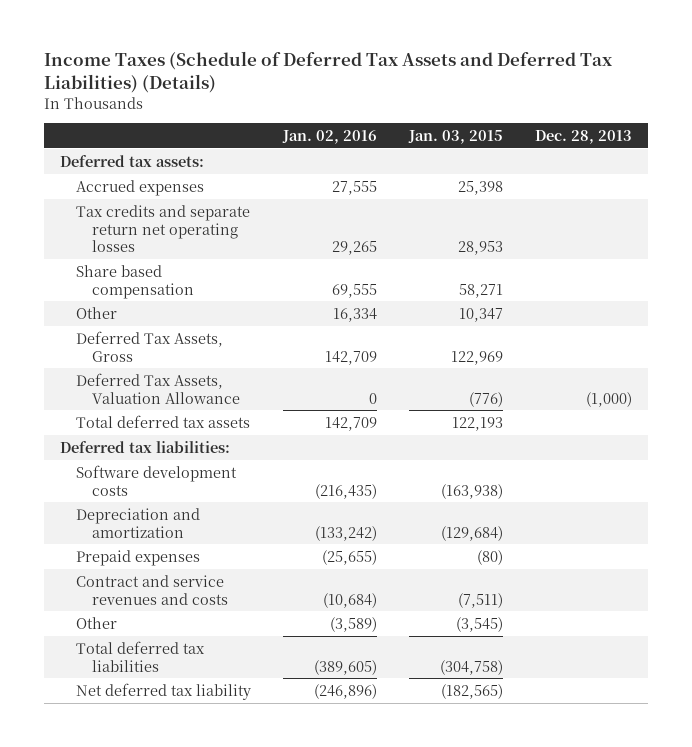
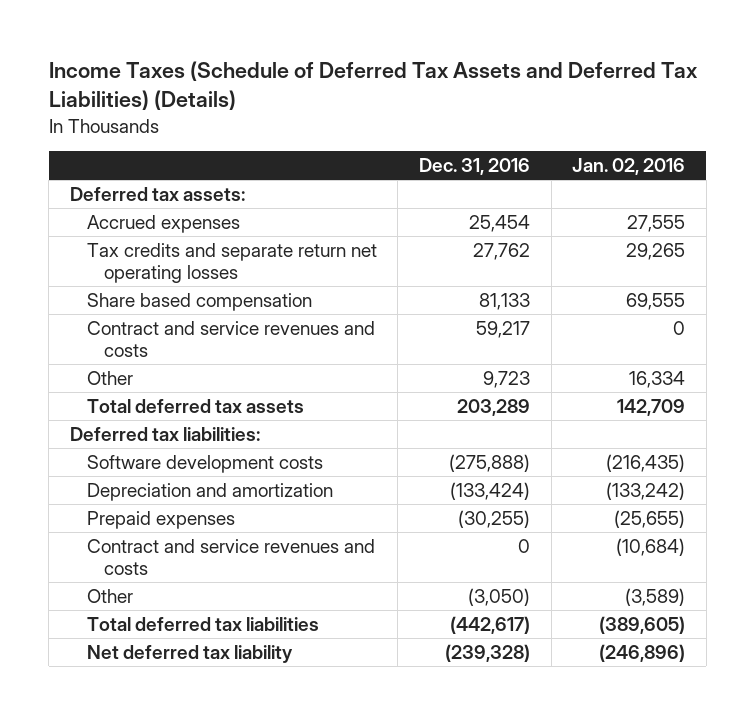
- | Jan. 02, 2016 | Jan. 03, 2015 | Dec. 28, 2013
+ | Dec. 31, 2016 | Jan. 02, 2016
+ Contract and service revenues and costs | 59,217 | 0
- Deferred Tax Assets, Gross | 142,709 | 122,969 |
- Deferred Tax Assets, Valuation Allowance | 0 | (776) | (1,000)

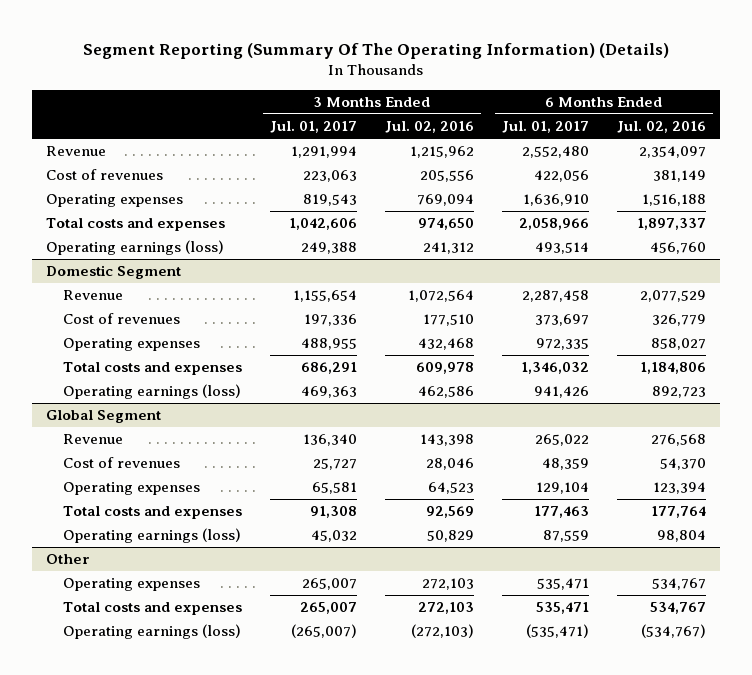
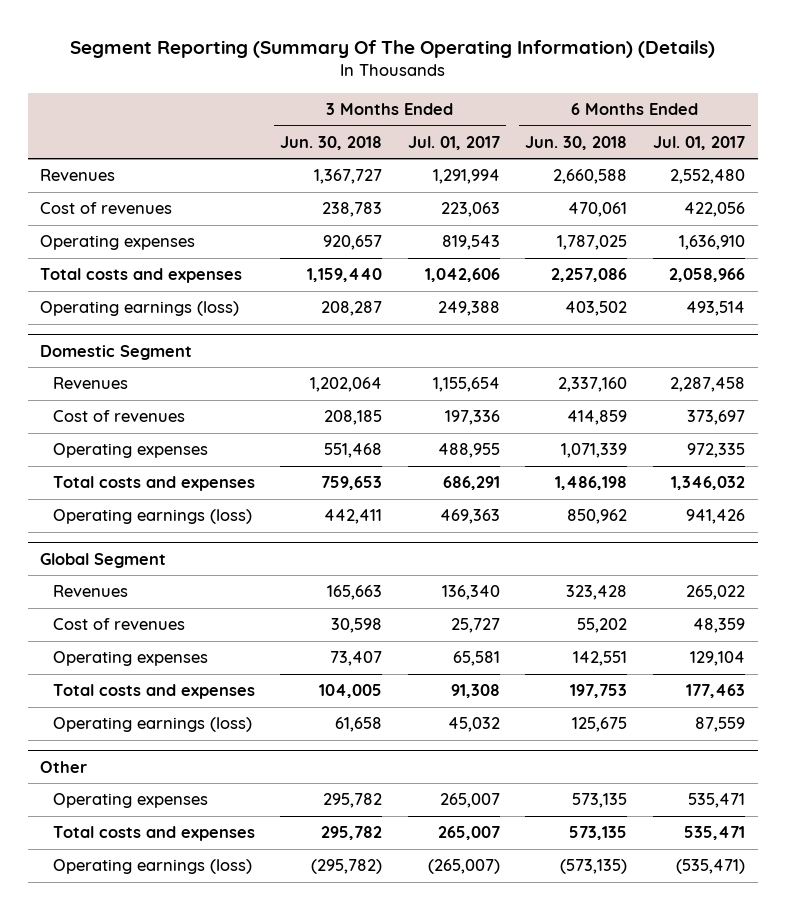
- | 3 Months Ended Jul. 01, 2017 | 3 Months Ended Jul. 02, 2016 | 6 Months Ended Jul. 01, 2017 | 6 Months Ended Jul. 02, 2016
+ | 3 Months Ended Jun. 30, 2018 | 3 Months Ended Jul. 01, 2017 | 6 Months Ended Jun. 30, 2018 | 6 Months Ended Jul. 01, 2017
- Revenue | 1,291,994 | 1,215,962 | 2,552,480 | 2,354,097
+ Revenues | 1,367,727 | 1,291,994 | 2,660,588 | 2,552,480
@ Domestic Segment
- Revenue | 1,155,654 | 1,072,564 | 2,287,458 | 2,077,529
+ Revenues | 1,202,064 | 1,155,654 | 2,337,160 | 2,287,458
@ Global Segment
- Revenue | 136,340 | 143,398 | 265,022 | 276,568
+ Revenues | 165,663 | 136,340 | 323,428 | 265,022

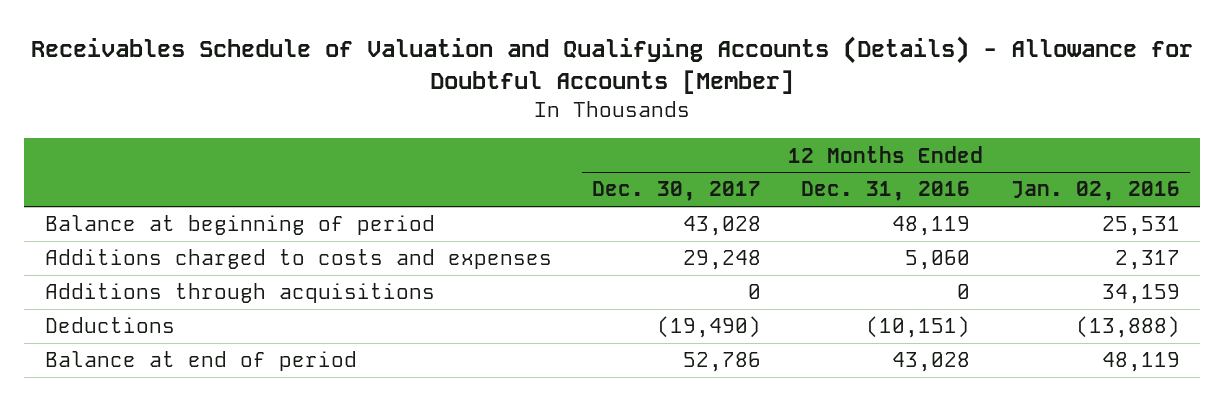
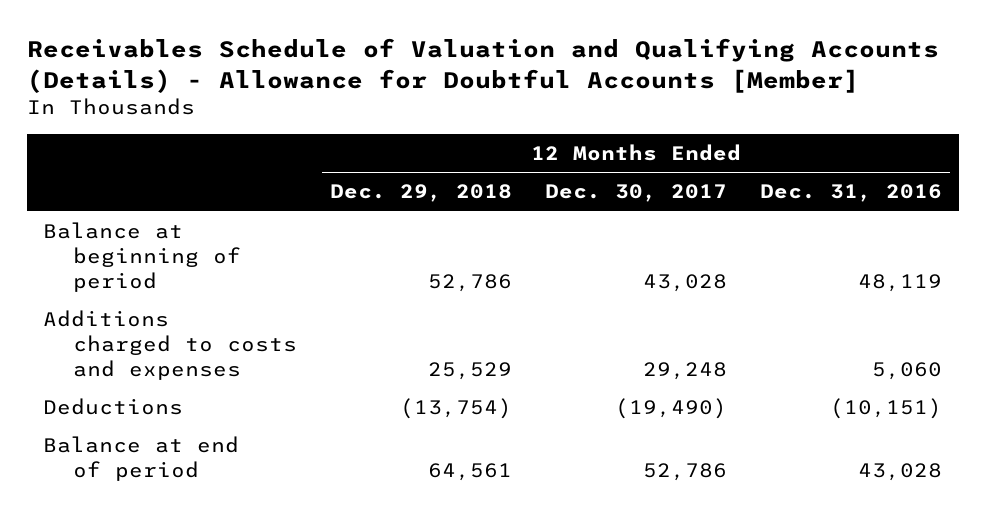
- | 12 Months Ended Dec. 30, 2017 | 12 Months Ended Dec. 31, 2016 | 12 Months Ended Jan. 02, 2016
+ | 12 Months Ended Dec. 29, 2018 | 12 Months Ended Dec. 30, 2017 | 12 Months Ended Dec. 31, 2016
- Additions through acquisitions | 0 | 0 | 34,159

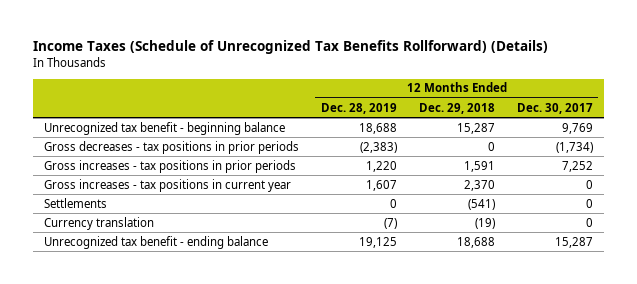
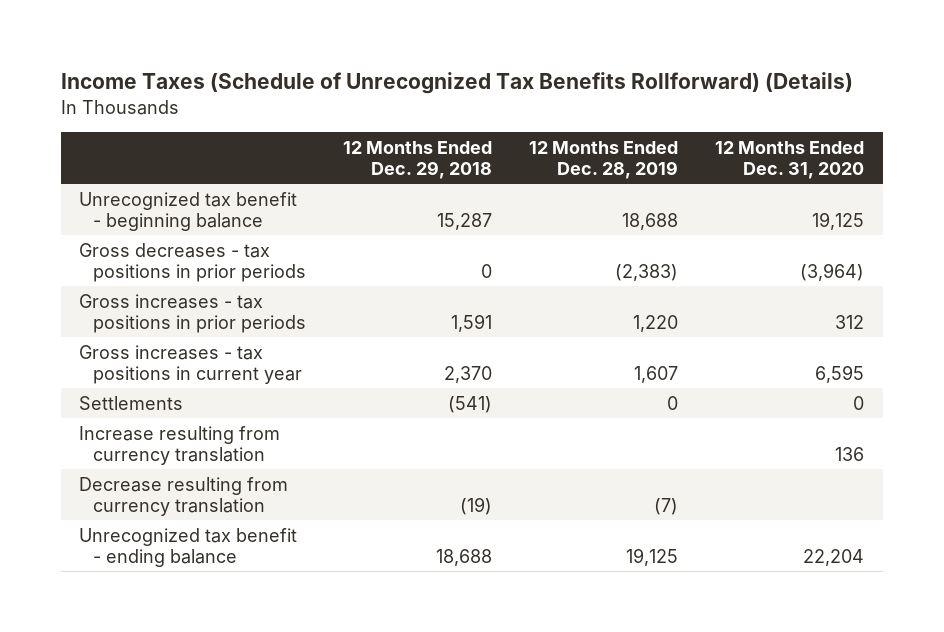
- | 12 Months Ended Dec. 28, 2019 | 12 Months Ended Dec. 29, 2018 | 12 Months Ended Dec. 30, 2017
+ | 12 Months Ended Dec. 29, 2018 | 12 Months Ended Dec. 28, 2019 | 12 Months Ended Dec. 31, 2020
- Currency translation | (7) | (19) | 0
+ Increase resulting from currency translation | | | 136
+ Decrease resulting from currency translation | (19) | (7) |

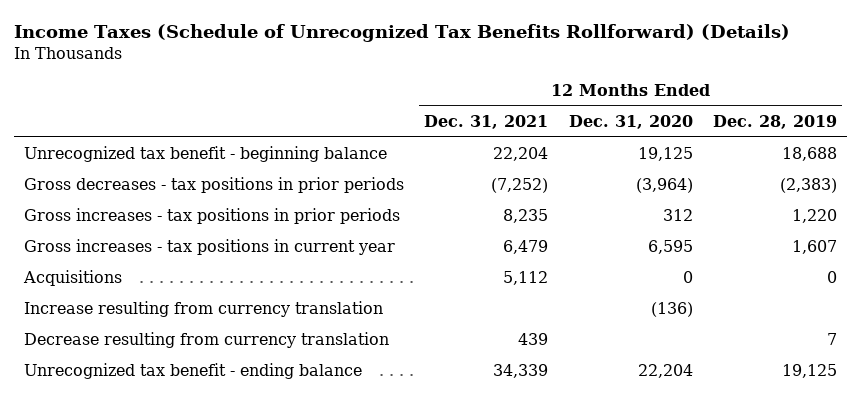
- | 12 Months Ended Dec. 29, 2018 | 12 Months Ended Dec. 28, 2019 | 12 Months Ended Dec. 31, 2020
+ | 12 Months Ended Dec. 31, 2021 | 12 Months Ended Dec. 31, 2020 | 12 Months Ended Dec. 28, 2019
- Settlements | (541) | 0 | 0
- Increase resulting from currency translation | | | 136
- Decrease resulting from currency translation | (19) | (7) |
+ Acquisitions | 5,112 | 0 | 0
+ Increase resulting from currency translation | | (136) |
+ Decrease resulting from currency translation | 439 | | 7

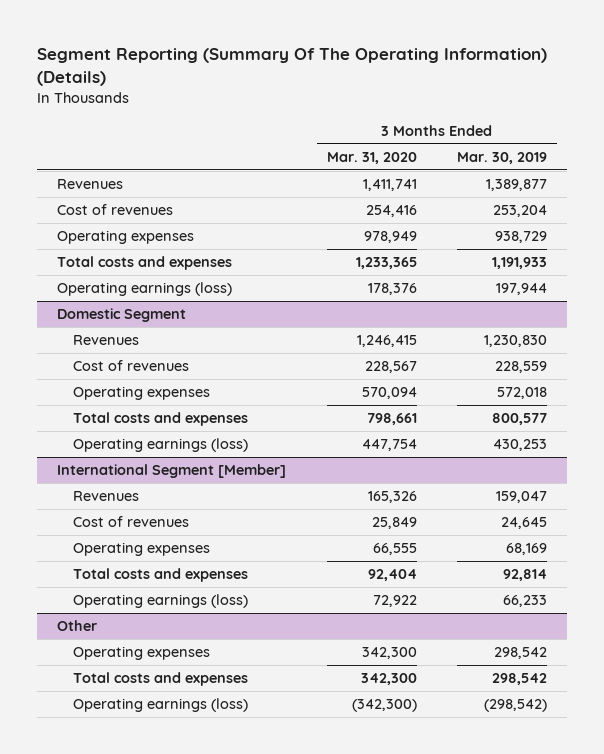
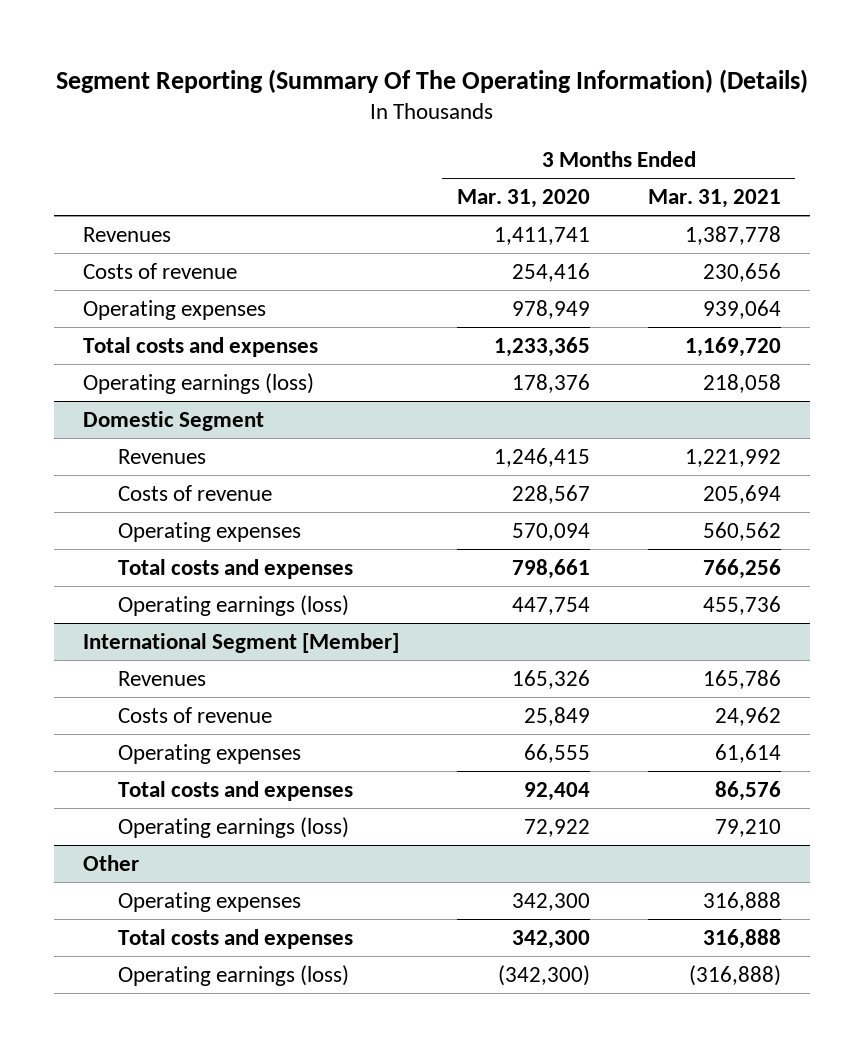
- | 3 Months Ended Mar. 31, 2020 | 3 Months Ended Mar. 30, 2019
+ | 3 Months Ended Mar. 31, 2020 | 3 Months Ended Mar. 31, 2021
- Cost of revenues | 254,416 | 253,204
+ Costs of revenue | 254,416 | 230,656
@ Domestic Segment
- Cost of revenues | 228,567 | 228,559
+ Costs of revenue | 228,567 | 205,694
@ International Segment [Member]
- Cost of revenues | 25,849 | 24,645
+ Costs of revenue | 25,849 | 24,962

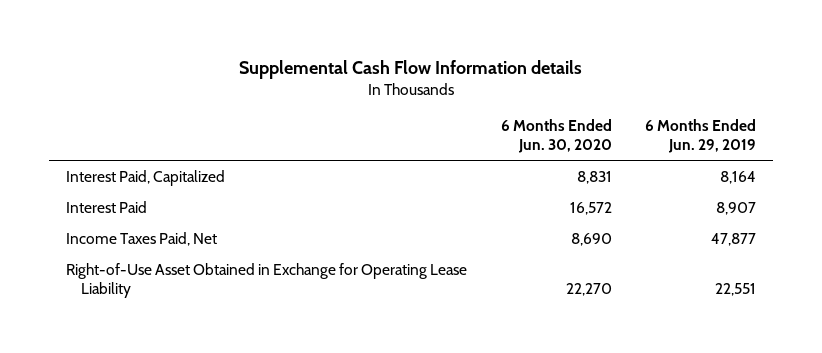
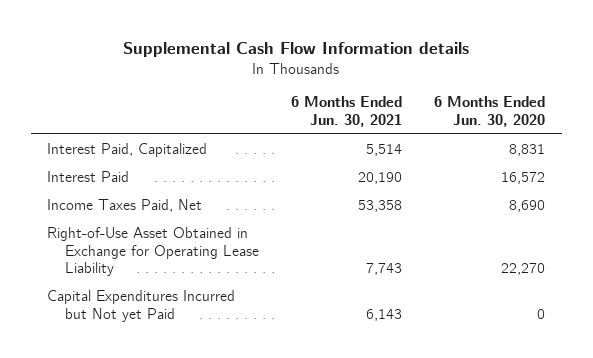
- | 6 Months Ended Jun. 30, 2020 | 6 Months Ended Jun. 29, 2019
+ | 6 Months Ended Jun. 30, 2021 | 6 Months Ended Jun. 30, 2020
+ Capital Expenditures Incurred but Not yet Paid | 6,143 | 0

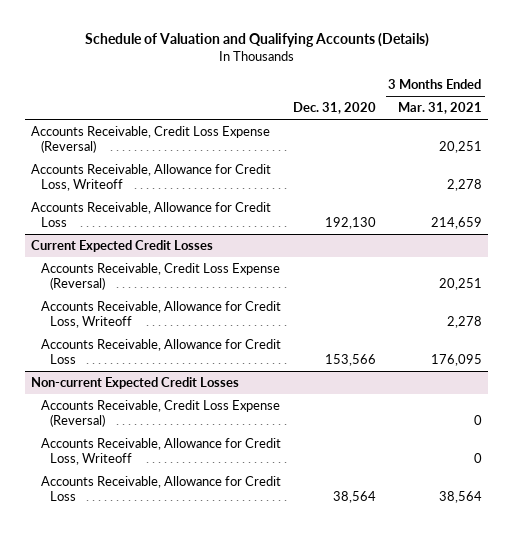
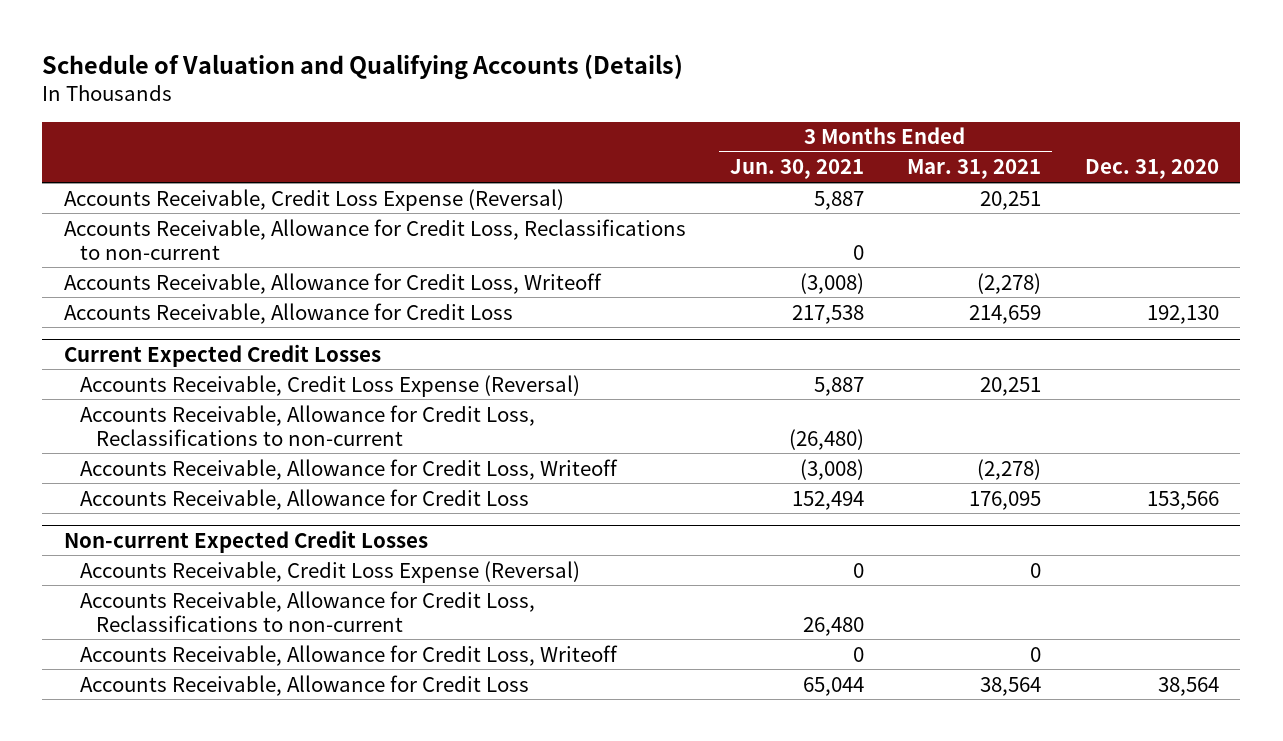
- | Dec. 31, 2020 | 3 Months Ended Mar. 31, 2021
+ | 3 Months Ended Jun. 30, 2021 | 3 Months Ended Mar. 31, 2021 | Dec. 31, 2020
- Accounts Receivable, Allowance for Credit Loss, Writeoff | | 2,278
+ Accounts Receivable, Allowance for Credit Loss, Reclassifications to non-current | 0 | |
+ Accounts Receivable, Allowance for Credit Loss, Writeoff | (3,008) | (2,278) |
@ Current Expected Credit Losses
- Accounts Receivable, Allowance for Credit Loss, Writeoff | | 2,278
+ Accounts Receivable, Allowance for Credit Loss, Reclassifications to non-current | (26,480) | |
+ Accounts Receivable, Allowance for Credit Loss, Writeoff | (3,008) | (2,278) |
@ Non-current Expected Credit Losses
+ Accounts Receivable, Allowance for Credit Loss, Reclassifications to non-current | 26,480 | |

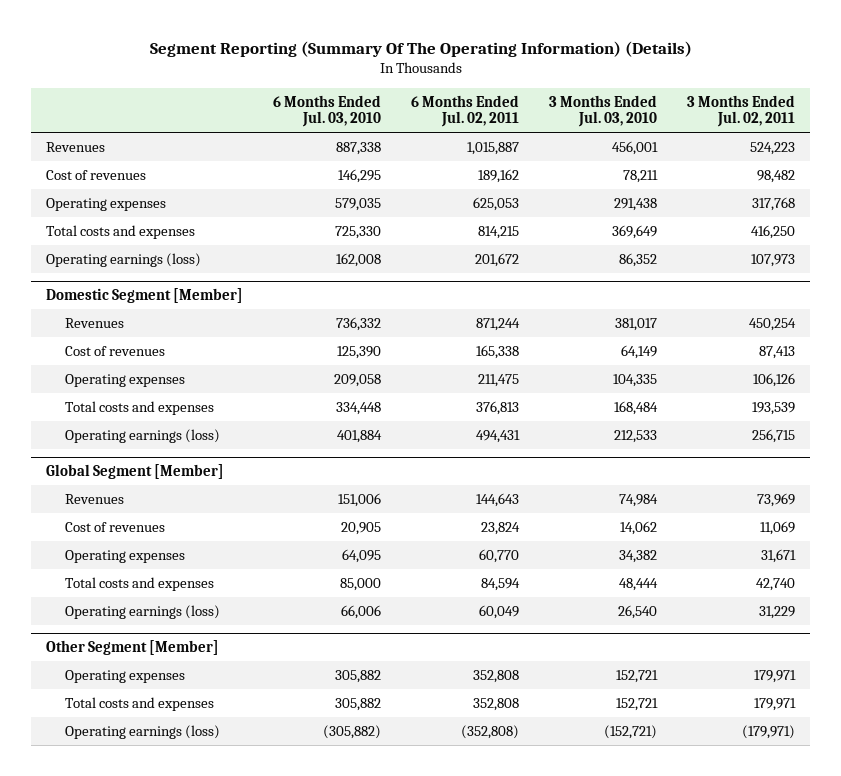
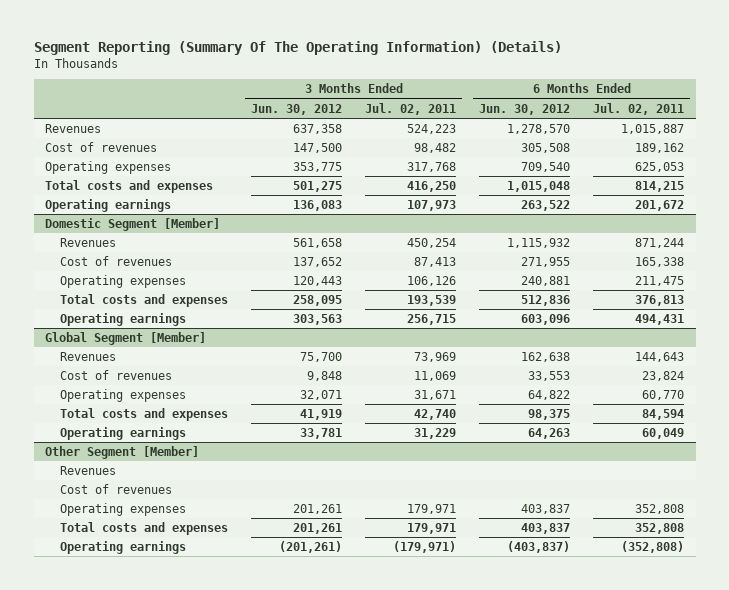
- | 6 Months Ended Jul. 03, 2010 | 6 Months Ended Jul. 02, 2011 | 3 Months Ended Jul. 03, 2010 | 3 Months Ended Jul. 02, 2011
+ | 3 Months Ended Jun. 30, 2012 | 3 Months Ended Jul. 02, 2011 | 6 Months Ended Jun. 30, 2012 | 6 Months Ended Jul. 02, 2011
- Operating earnings (loss) | 162,008 | 201,672 | 86,352 | 107,973
+ Operating earnings | 136,083 | 107,973 | 263,522 | 201,672
@ Domestic Segment [Member]
- Operating earnings (loss) | 401,884 | 494,431 | 212,533 | 256,715
+ Operating earnings | 303,563 | 256,715 | 603,096 | 494,431
@ Global Segment [Member]
- Operating earnings (loss) | 66,006 | 60,049 | 26,540 | 31,229
+ Operating earnings | 33,781 | 31,229 | 64,263 | 60,049
@ Other Segment [Member]
+ Revenues
+ Cost of revenues
- Operating earnings (loss) | (305,882) | (352,808) | (152,721) | (179,971)
+ Operating earnings | (201,261) | (179,971) | (403,837) | (352,808)

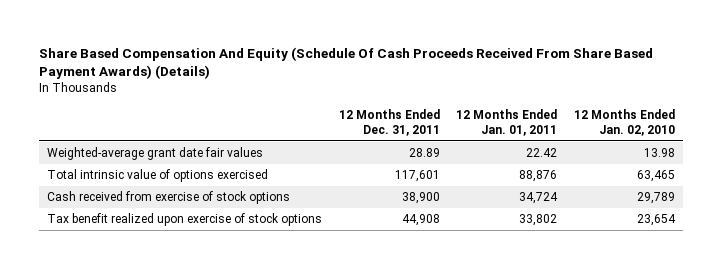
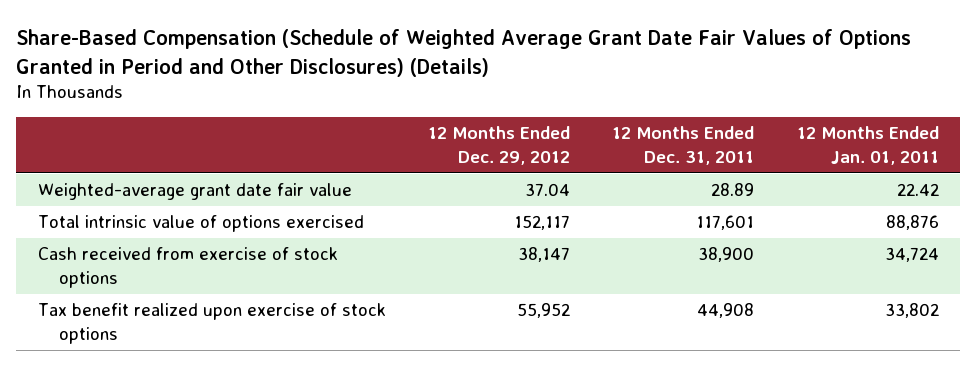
- Share Based Compensation And Equity (Schedule Of Cash Proceeds Received From Share Based Payment Awards) (Details)
+ Share-Based Compensation (Schedule of Weighted Average Grant Date Fair Values of Options Granted in Period and Other Disclosures) (Details)
- | 12 Months Ended Dec. 31, 2011 | 12 Months Ended Jan. 01, 2011 | 12 Months Ended Jan. 02, 2010
+ | 12 Months Ended Dec. 29, 2012 | 12 Months Ended Dec. 31, 2011 | 12 Months Ended Jan. 01, 2011
- Weighted-average grant date fair values | 28.89 | 22.42 | 13.98
+ Weighted-average grant date fair value | 37.04 | 28.89 | 22.42

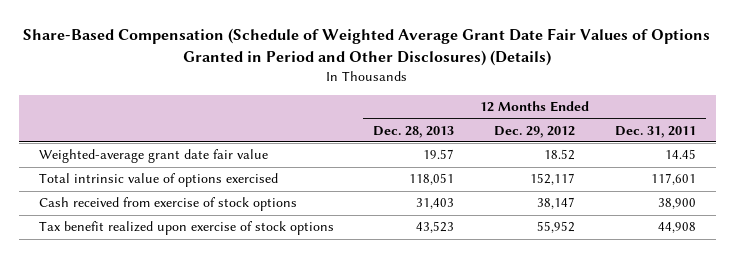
- | 12 Months Ended Dec. 29, 2012 | 12 Months Ended Dec. 31, 2011 | 12 Months Ended Jan. 01, 2011
+ | 12 Months Ended Dec. 28, 2013 | 12 Months Ended Dec. 29, 2012 | 12 Months Ended Dec. 31, 2011
- Weighted-average grant date fair value | 37.04 | 28.89 | 22.42
+ Weighted-average grant date fair value | 19.57 | 18.52 | 14.45

